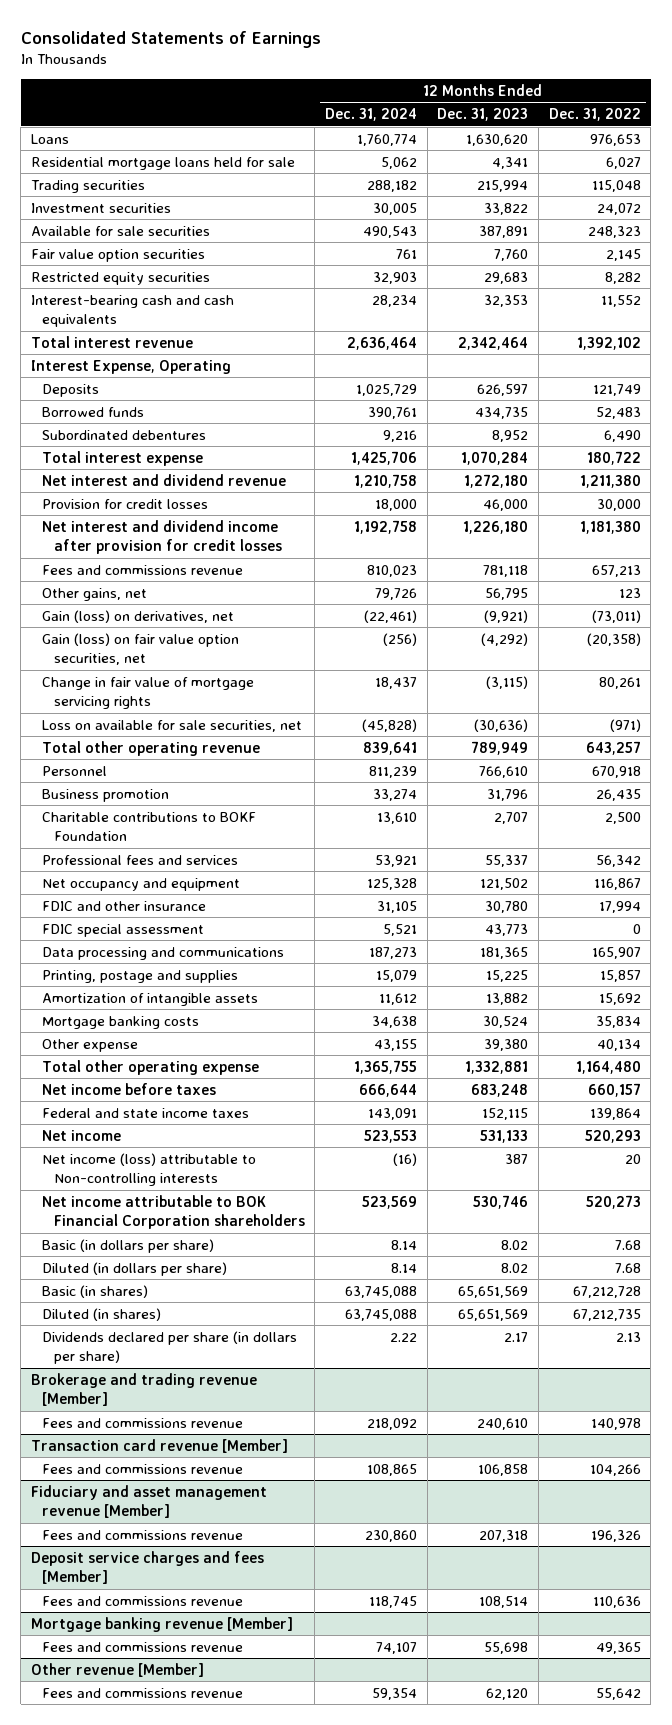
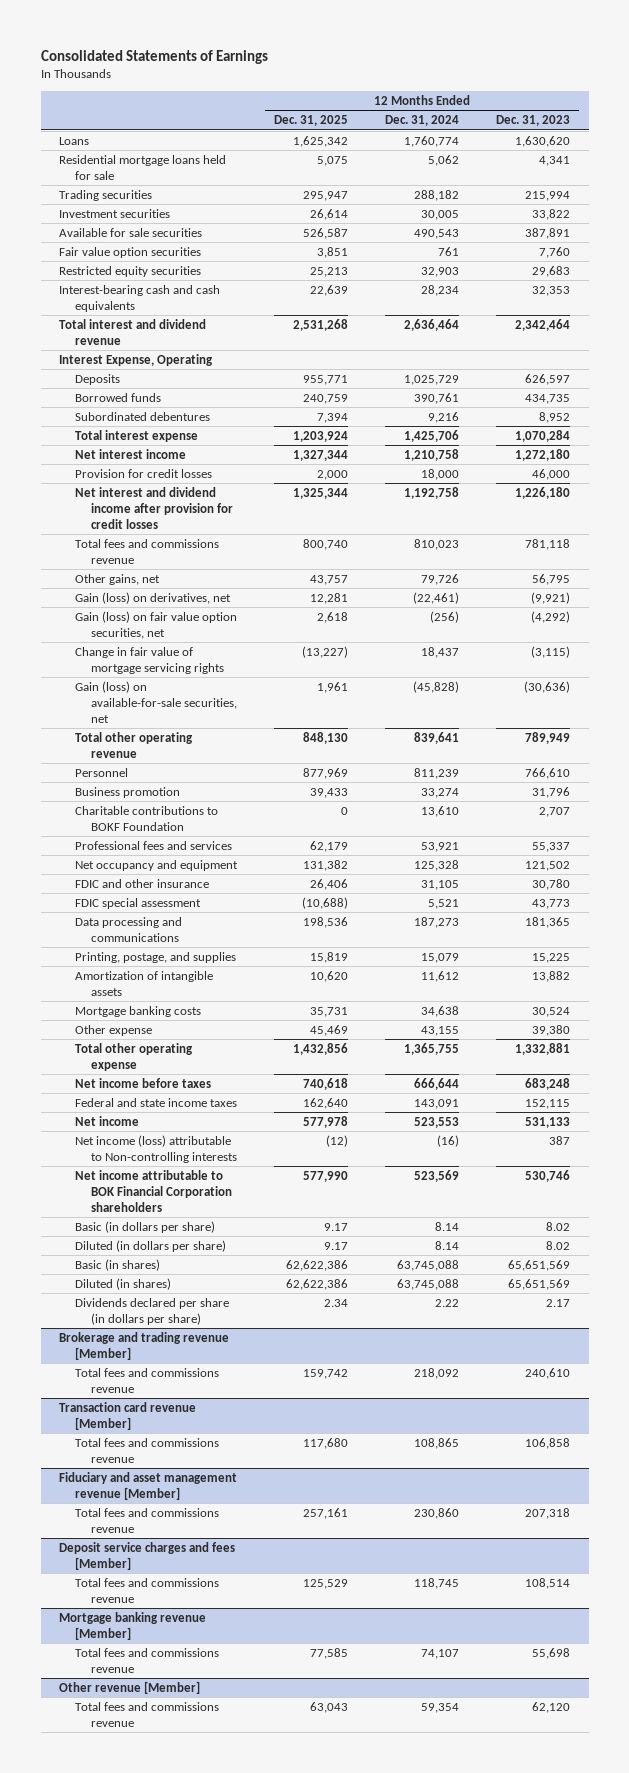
- | 12 Months Ended Dec. 31, 2024 | 12 Months Ended Dec. 31, 2023 | 12 Months Ended Dec. 31, 2022
+ | 12 Months Ended Dec. 31, 2025 | 12 Months Ended Dec. 31, 2024 | 12 Months Ended Dec. 31, 2023
- Total interest revenue | 2,636,464 | 2,342,464 | 1,392,102
+ Total interest and dividend revenue | 2,531,268 | 2,636,464 | 2,342,464
- Net interest and dividend revenue | 1,210,758 | 1,272,180 | 1,211,380
+ Net interest income | 1,327,344 | 1,210,758 | 1,272,180
- Fees and commissions revenue | 810,023 | 781,118 | 657,213
+ Total fees and commissions revenue | 800,740 | 810,023 | 781,118
- Loss on available for sale securities, net | (45,828) | (30,636) | (971)
+ Gain (loss) on available-for-sale securities, net | 1,961 | (45,828) | (30,636)
- Printing, postage and supplies | 15,079 | 15,225 | 15,857
+ Printing, postage, and supplies | 15,819 | 15,079 | 15,225
@ Brokerage and trading revenue [Member]
- Fees and commissions revenue | 218,092 | 240,610 | 140,978
+ Total fees and commissions revenue | 159,742 | 218,092 | 240,610
@ Transaction card revenue [Member]
- Fees and commissions revenue | 108,865 | 106,858 | 104,266
+ Total fees and commissions revenue | 117,680 | 108,865 | 106,858
@ Fiduciary and asset management revenue [Member]
- Fees and commissions revenue | 230,860 | 207,318 | 196,326
+ Total fees and commissions revenue | 257,161 | 230,860 | 207,318
@ Deposit service charges and fees [Member]
- Fees and commissions revenue | 118,745 | 108,514 | 110,636
+ Total fees and commissions revenue | 125,529 | 118,745 | 108,514
@ Mortgage banking revenue [Member]
- Fees and commissions revenue | 74,107 | 55,698 | 49,365
+ Total fees and commissions revenue | 77,585 | 74,107 | 55,698
@ Other revenue [Member]
- Fees and commissions revenue | 59,354 | 62,120 | 55,642
+ Total fees and commissions revenue | 63,043 | 59,354 | 62,120

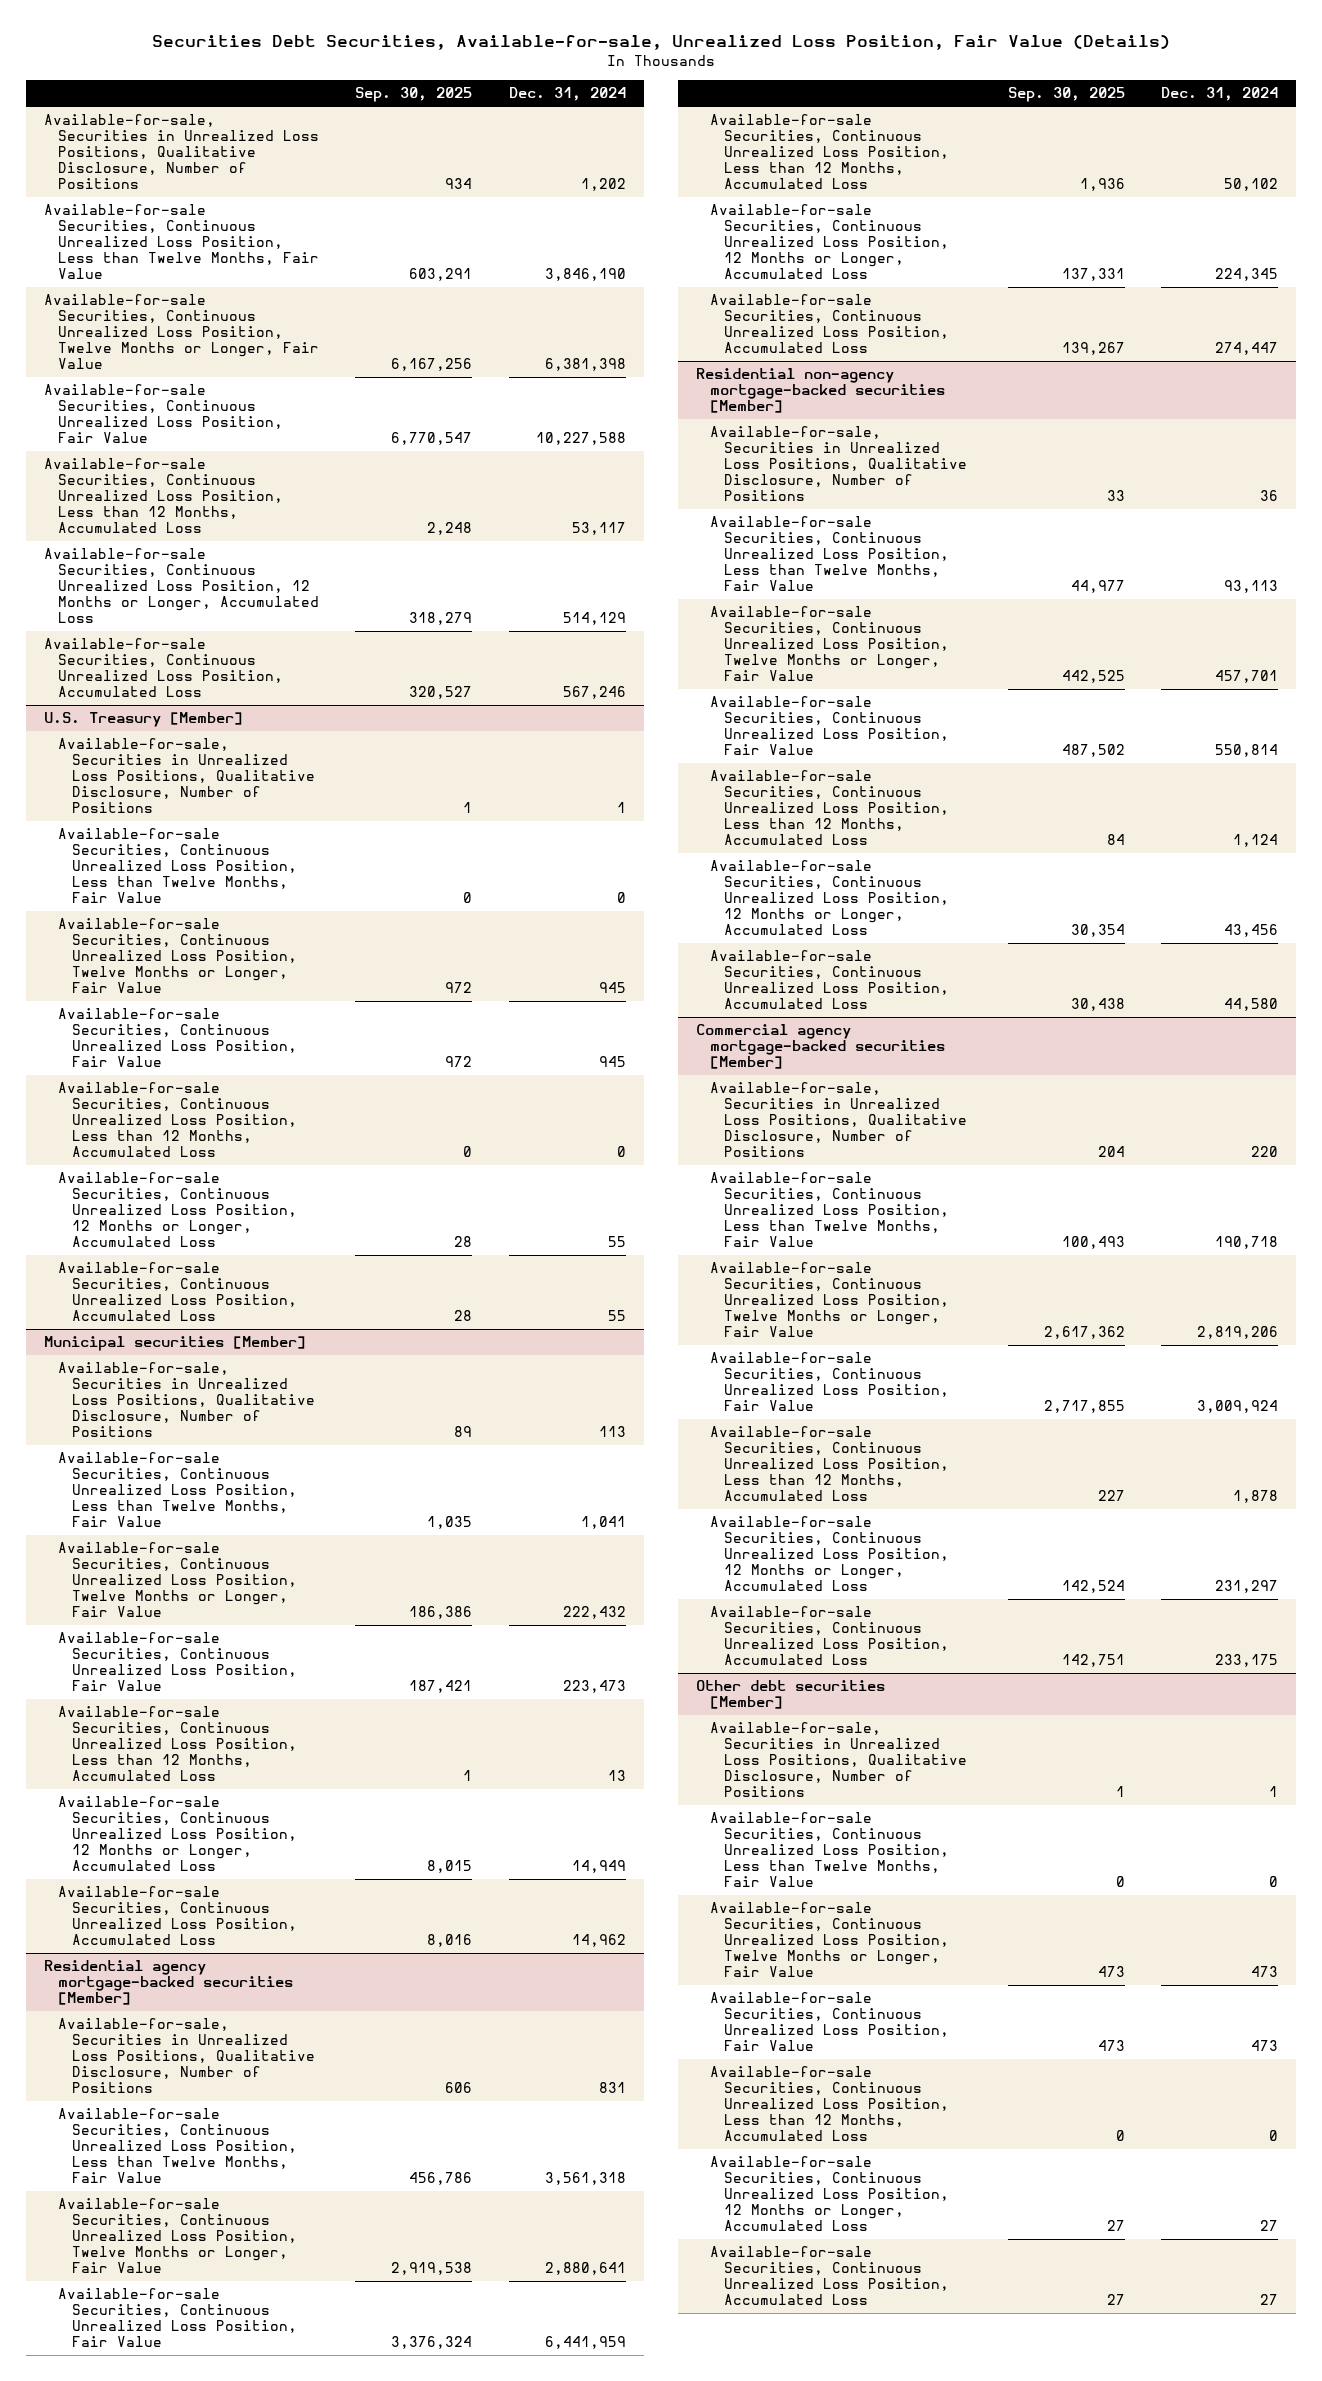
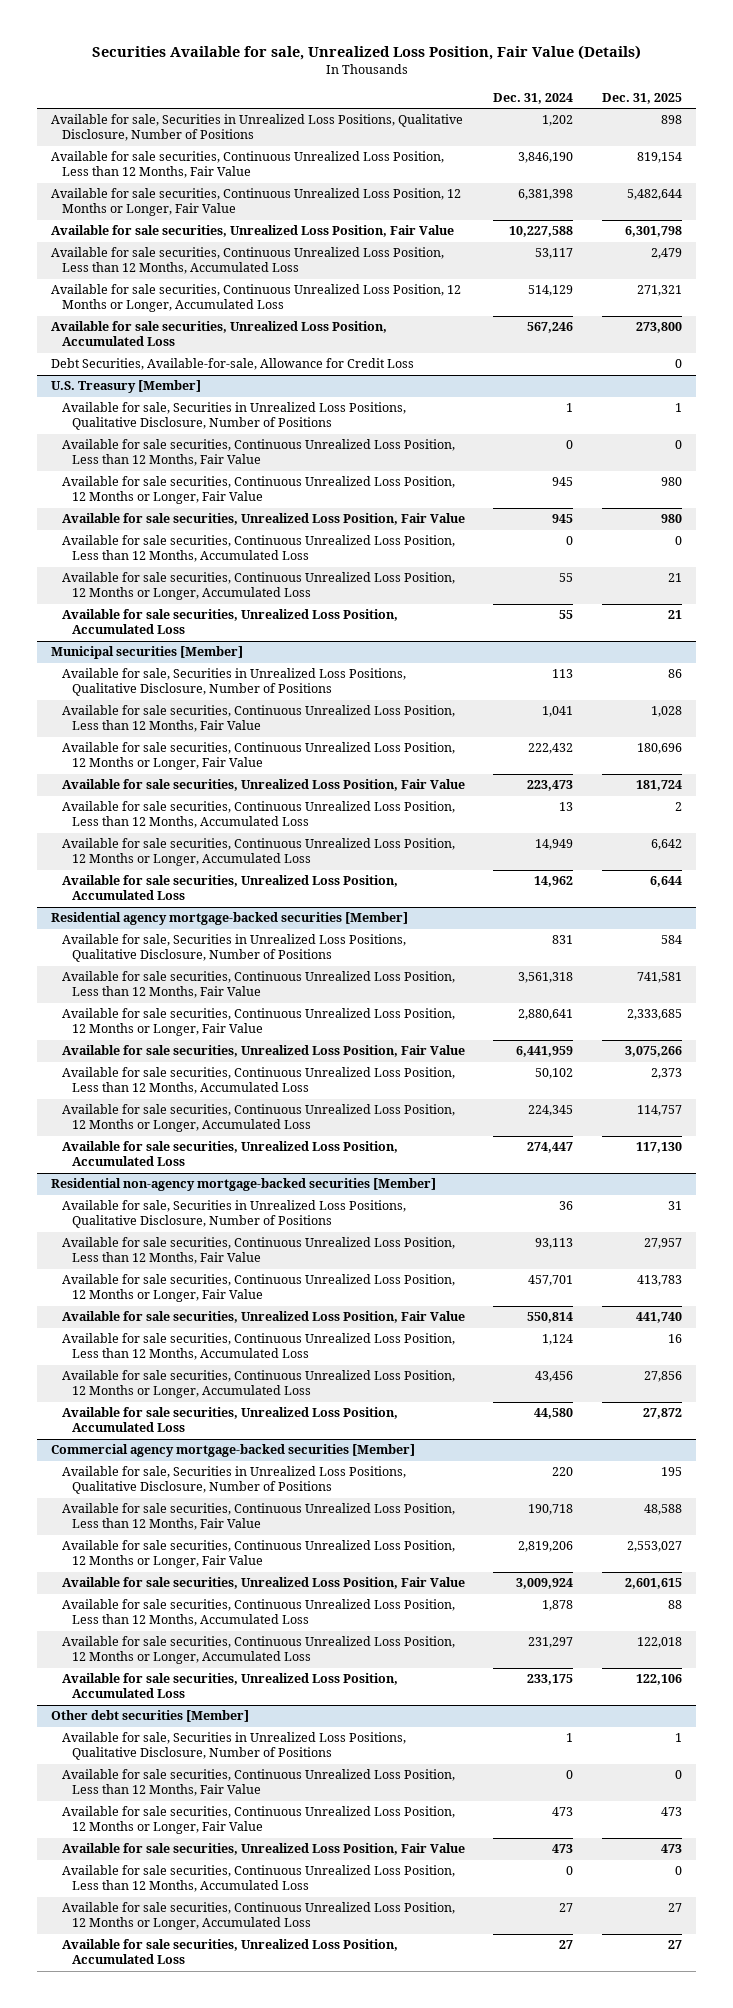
- Securities Debt Securities, Available-for-sale, Unrealized Loss Position, Fair Value (Details)
+ Securities Available for sale, Unrealized Loss Position, Fair Value (Details)
- | Sep. 30, 2025 | Dec. 31, 2024
+ | Dec. 31, 2024 | Dec. 31, 2025
- Available-for-sale, Securities in Unrealized Loss Positions, Qualitative Disclosure, Number of Positions | 934 | 1,202
- Available-for-sale Securities, Continuous Unrealized Loss Position, Less than Twelve Months, Fair Value | 603,291 | 3,846,190
- Available-for-sale Securities, Continuous Unrealized Loss Position, Twelve Months or Longer, Fair Value | 6,167,256 | 6,381,398
- Available-for-sale Securities, Continuous Unrealized Loss Position, Fair Value | 6,770,547 | 10,227,588
- Available-for-sale Securities, Continuous Unrealized Loss Position, Less than 12 Months, Accumulated Loss | 2,248 | 53,117
- Available-for-sale Securities, Continuous Unrealized Loss Position, 12 Months or Longer, Accumulated Loss | 318,279 | 514,129
- Available-for-sale Securities, Continuous Unrealized Loss Position, Accumulated Loss | 320,527 | 567,246
+ Available for sale, Securities in Unrealized Loss Positions, Qualitative Disclosure, Number of Positions | 1,202 | 898
+ Available for sale securities, Continuous Unrealized Loss Position, Less than 12 Months, Fair Value | 3,846,190 | 819,154
+ Available for sale securities, Continuous Unrealized Loss Position, 12 Months or Longer, Fair Value | 6,381,398 | 5,482,644
+ Available for sale securities, Unrealized Loss Position, Fair Value | 10,227,588 | 6,301,798
+ Available for sale securities, Continuous Unrealized Loss Position, Less than 12 Months, Accumulated Loss | 53,117 | 2,479
+ Available for sale securities, Continuous Unrealized Loss Position, 12 Months or Longer, Accumulated Loss | 514,129 | 271,321
+ Available for sale securities, Unrealized Loss Position, Accumulated Loss | 567,246 | 273,800
+ Debt Securities, Available-for-sale, Allowance for Credit Loss | | 0
@ U.S. Treasury [Member]
- Available-for-sale, Securities in Unrealized Loss Positions, Qualitative Disclosure, Number of Positions | 1 | 1
- Available-for-sale Securities, Continuous Unrealized Loss Position, Less than Twelve Months, Fair Value | 0 | 0
- Available-for-sale Securities, Continuous Unrealized Loss Position, Twelve Months or Longer, Fair Value | 972 | 945
- Available-for-sale Securities, Continuous Unrealized Loss Position, Fair Value | 972 | 945
- Available-for-sale Securities, Continuous Unrealized Loss Position, Less than 12 Months, Accumulated Loss | 0 | 0
- Available-for-sale Securities, Continuous Unrealized Loss Position, 12 Months or Longer, Accumulated Loss | 28 | 55
- Available-for-sale Securities, Continuous Unrealized Loss Position, Accumulated Loss | 28 | 55
+ Available for sale, Securities in Unrealized Loss Positions, Qualitative Disclosure, Number of Positions | 1 | 1
+ Available for sale securities, Continuous Unrealized Loss Position, Less than 12 Months, Fair Value | 0 | 0
+ Available for sale securities, Continuous Unrealized Loss Position, 12 Months or Longer, Fair Value | 945 | 980
+ Available for sale securities, Unrealized Loss Position, Fair Value | 945 | 980
+ Available for sale securities, Continuous Unrealized Loss Position, Less than 12 Months, Accumulated Loss | 0 | 0
+ Available for sale securities, Continuous Unrealized Loss Position, 12 Months or Longer, Accumulated Loss | 55 | 21
+ Available for sale securities, Unrealized Loss Position, Accumulated Loss | 55 | 21
@ Municipal securities [Member]
- Available-for-sale, Securities in Unrealized Loss Positions, Qualitative Disclosure, Number of Positions | 89 | 113
- Available-for-sale Securities, Continuous Unrealized Loss Position, Less than Twelve Months, Fair Value | 1,035 | 1,041
- Available-for-sale Securities, Continuous Unrealized Loss Position, Twelve Months or Longer, Fair Value | 186,386 | 222,432
- Available-for-sale Securities, Continuous Unrealized Loss Position, Fair Value | 187,421 | 223,473
- Available-for-sale Securities, Continuous Unrealized Loss Position, Less than 12 Months, Accumulated Loss | 1 | 13
- Available-for-sale Securities, Continuous Unrealized Loss Position, 12 Months or Longer, Accumulated Loss | 8,015 | 14,949
- Available-for-sale Securities, Continuous Unrealized Loss Position, Accumulated Loss | 8,016 | 14,962
+ Available for sale, Securities in Unrealized Loss Positions, Qualitative Disclosure, Number of Positions | 113 | 86
+ Available for sale securities, Continuous Unrealized Loss Position, Less than 12 Months, Fair Value | 1,041 | 1,028
+ Available for sale securities, Continuous Unrealized Loss Position, 12 Months or Longer, Fair Value | 222,432 | 180,696
+ Available for sale securities, Unrealized Loss Position, Fair Value | 223,473 | 181,724
+ Available for sale securities, Continuous Unrealized Loss Position, Less than 12 Months, Accumulated Loss | 13 | 2
+ Available for sale securities, Continuous Unrealized Loss Position, 12 Months or Longer, Accumulated Loss | 14,949 | 6,642
+ Available for sale securities, Unrealized Loss Position, Accumulated Loss | 14,962 | 6,644
@ Residential agency mortgage-backed securities [Member]
- Available-for-sale, Securities in Unrealized Loss Positions, Qualitative Disclosure, Number of Positions | 606 | 831
- Available-for-sale Securities, Continuous Unrealized Loss Position, Less than Twelve Months, Fair Value | 456,786 | 3,561,318
- Available-for-sale Securities, Continuous Unrealized Loss Position, Twelve Months or Longer, Fair Value | 2,919,538 | 2,880,641
- Available-for-sale Securities, Continuous Unrealized Loss Position, Fair Value | 3,376,324 | 6,441,959
- Available-for-sale Securities, Continuous Unrealized Loss Position, Less than 12 Months, Accumulated Loss | 1,936 | 50,102
- Available-for-sale Securities, Continuous Unrealized Loss Position, 12 Months or Longer, Accumulated Loss | 137,331 | 224,345
- Available-for-sale Securities, Continuous Unrealized Loss Position, Accumulated Loss | 139,267 | 274,447
+ Available for sale, Securities in Unrealized Loss Positions, Qualitative Disclosure, Number of Positions | 831 | 584
+ Available for sale securities, Continuous Unrealized Loss Position, Less than 12 Months, Fair Value | 3,561,318 | 741,581
+ Available for sale securities, Continuous Unrealized Loss Position, 12 Months or Longer, Fair Value | 2,880,641 | 2,333,685
+ Available for sale securities, Unrealized Loss Position, Fair Value | 6,441,959 | 3,075,266
+ Available for sale securities, Continuous Unrealized Loss Position, Less than 12 Months, Accumulated Loss | 50,102 | 2,373
+ Available for sale securities, Continuous Unrealized Loss Position, 12 Months or Longer, Accumulated Loss | 224,345 | 114,757
+ Available for sale securities, Unrealized Loss Position, Accumulated Loss | 274,447 | 117,130
@ Residential non-agency mortgage-backed securities [Member]
- Available-for-sale, Securities in Unrealized Loss Positions, Qualitative Disclosure, Number of Positions | 33 | 36
- Available-for-sale Securities, Continuous Unrealized Loss Position, Less than Twelve Months, Fair Value | 44,977 | 93,113
- Available-for-sale Securities, Continuous Unrealized Loss Position, Twelve Months or Longer, Fair Value | 442,525 | 457,701
- Available-for-sale Securities, Continuous Unrealized Loss Position, Fair Value | 487,502 | 550,814
- Available-for-sale Securities, Continuous Unrealized Loss Position, Less than 12 Months, Accumulated Loss | 84 | 1,124
- Available-for-sale Securities, Continuous Unrealized Loss Position, 12 Months or Longer, Accumulated Loss | 30,354 | 43,456
- Available-for-sale Securities, Continuous Unrealized Loss Position, Accumulated Loss | 30,438 | 44,580
+ Available for sale, Securities in Unrealized Loss Positions, Qualitative Disclosure, Number of Positions | 36 | 31
+ Available for sale securities, Continuous Unrealized Loss Position, Less than 12 Months, Fair Value | 93,113 | 27,957
+ Available for sale securities, Continuous Unrealized Loss Position, 12 Months or Longer, Fair Value | 457,701 | 413,783
+ Available for sale securities, Unrealized Loss Position, Fair Value | 550,814 | 441,740
+ Available for sale securities, Continuous Unrealized Loss Position, Less than 12 Months, Accumulated Loss | 1,124 | 16
+ Available for sale securities, Continuous Unrealized Loss Position, 12 Months or Longer, Accumulated Loss | 43,456 | 27,856
+ Available for sale securities, Unrealized Loss Position, Accumulated Loss | 44,580 | 27,872
@ Commercial agency mortgage-backed securities [Member]
- Available-for-sale, Securities in Unrealized Loss Positions, Qualitative Disclosure, Number of Positions | 204 | 220
- Available-for-sale Securities, Continuous Unrealized Loss Position, Less than Twelve Months, Fair Value | 100,493 | 190,718
- Available-for-sale Securities, Continuous Unrealized Loss Position, Twelve Months or Longer, Fair Value | 2,617,362 | 2,819,206
- Available-for-sale Securities, Continuous Unrealized Loss Position, Fair Value | 2,717,855 | 3,009,924
- Available-for-sale Securities, Continuous Unrealized Loss Position, Less than 12 Months, Accumulated Loss | 227 | 1,878
- Available-for-sale Securities, Continuous Unrealized Loss Position, 12 Months or Longer, Accumulated Loss | 142,524 | 231,297
- Available-for-sale Securities, Continuous Unrealized Loss Position, Accumulated Loss | 142,751 | 233,175
+ Available for sale, Securities in Unrealized Loss Positions, Qualitative Disclosure, Number of Positions | 220 | 195
+ Available for sale securities, Continuous Unrealized Loss Position, Less than 12 Months, Fair Value | 190,718 | 48,588
+ Available for sale securities, Continuous Unrealized Loss Position, 12 Months or Longer, Fair Value | 2,819,206 | 2,553,027
+ Available for sale securities, Unrealized Loss Position, Fair Value | 3,009,924 | 2,601,615
+ Available for sale securities, Continuous Unrealized Loss Position, Less than 12 Months, Accumulated Loss | 1,878 | 88
+ Available for sale securities, Continuous Unrealized Loss Position, 12 Months or Longer, Accumulated Loss | 231,297 | 122,018
+ Available for sale securities, Unrealized Loss Position, Accumulated Loss | 233,175 | 122,106
@ Other debt securities [Member]
- Available-for-sale, Securities in Unrealized Loss Positions, Qualitative Disclosure, Number of Positions | 1 | 1
- Available-for-sale Securities, Continuous Unrealized Loss Position, Less than Twelve Months, Fair Value | 0 | 0
- Available-for-sale Securities, Continuous Unrealized Loss Position, Twelve Months or Longer, Fair Value | 473 | 473
- Available-for-sale Securities, Continuous Unrealized Loss Position, Fair Value | 473 | 473
- Available-for-sale Securities, Continuous Unrealized Loss Position, Less than 12 Months, Accumulated Loss | 0 | 0
- Available-for-sale Securities, Continuous Unrealized Loss Position, 12 Months or Longer, Accumulated Loss | 27 | 27
- Available-for-sale Securities, Continuous Unrealized Loss Position, Accumulated Loss | 27 | 27
+ Available for sale, Securities in Unrealized Loss Positions, Qualitative Disclosure, Number of Positions | 1 | 1
+ Available for sale securities, Continuous Unrealized Loss Position, Less than 12 Months, Fair Value | 0 | 0
+ Available for sale securities, Continuous Unrealized Loss Position, 12 Months or Longer, Fair Value | 473 | 473
+ Available for sale securities, Unrealized Loss Position, Fair Value | 473 | 473
+ Available for sale securities, Continuous Unrealized Loss Position, Less than 12 Months, Accumulated Loss | 0 | 0
+ Available for sale securities, Continuous Unrealized Loss Position, 12 Months or Longer, Accumulated Loss | 27 | 27
+ Available for sale securities, Unrealized Loss Position, Accumulated Loss | 27 | 27

